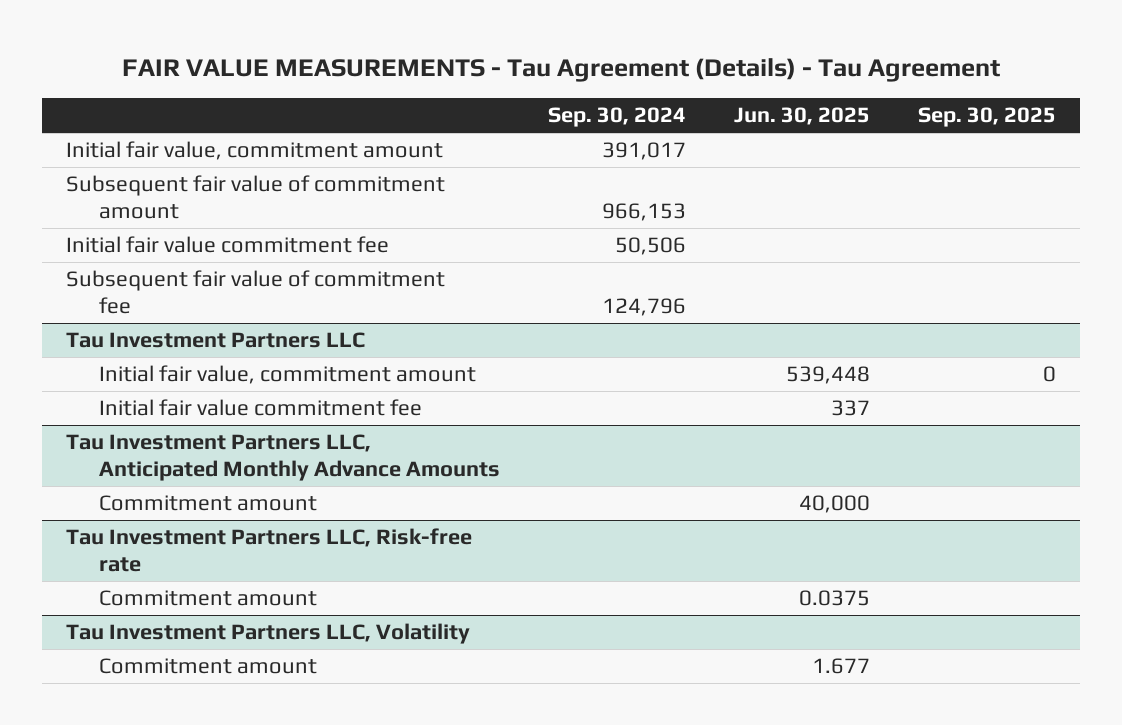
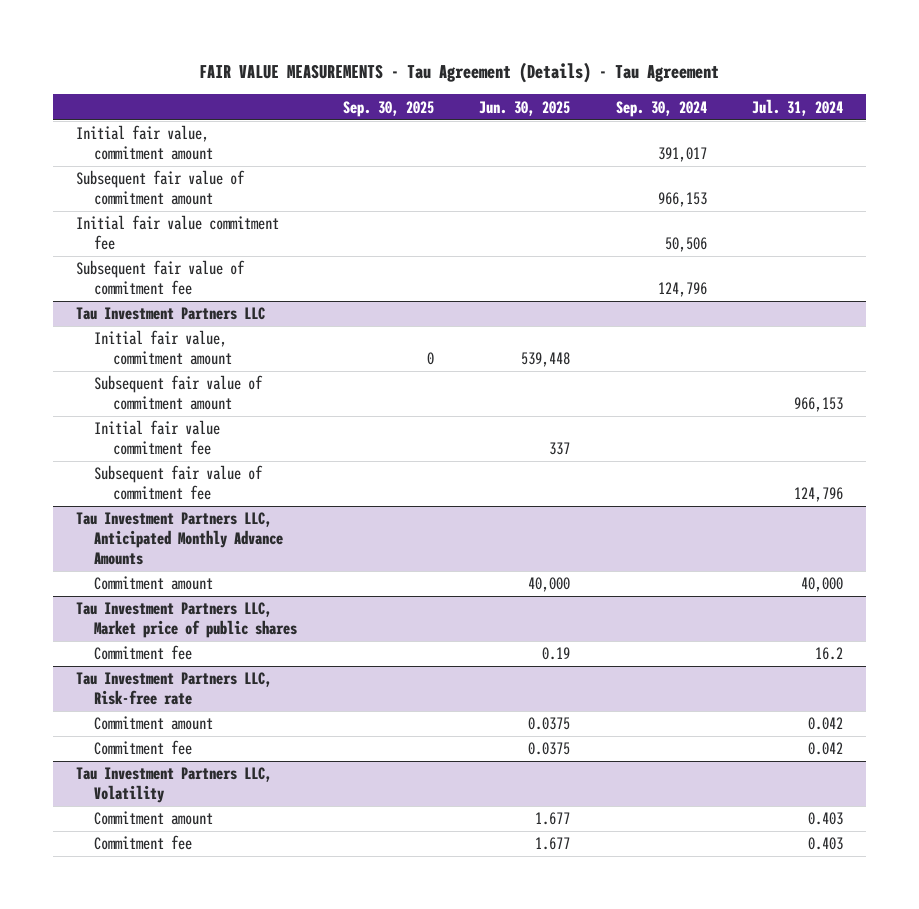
- | Sep. 30, 2024 | Jun. 30, 2025 | Sep. 30, 2025
+ | Sep. 30, 2025 | Jun. 30, 2025 | Sep. 30, 2024 | Jul. 31, 2024
@ Tau Investment Partners LLC
+ Subsequent fair value of commitment amount | | | | 966,153
+ Subsequent fair value of commitment fee | | | | 124,796
+ Tau Investment Partners LLC, Market price of public shares
+ Commitment fee | | 0.19 | | 16.2
@ Tau Investment Partners LLC, Risk-free rate
+ Commitment fee | | 0.0375 | | 0.042
@ Tau Investment Partners LLC, Volatility
+ Commitment fee | | 1.677 | | 0.403

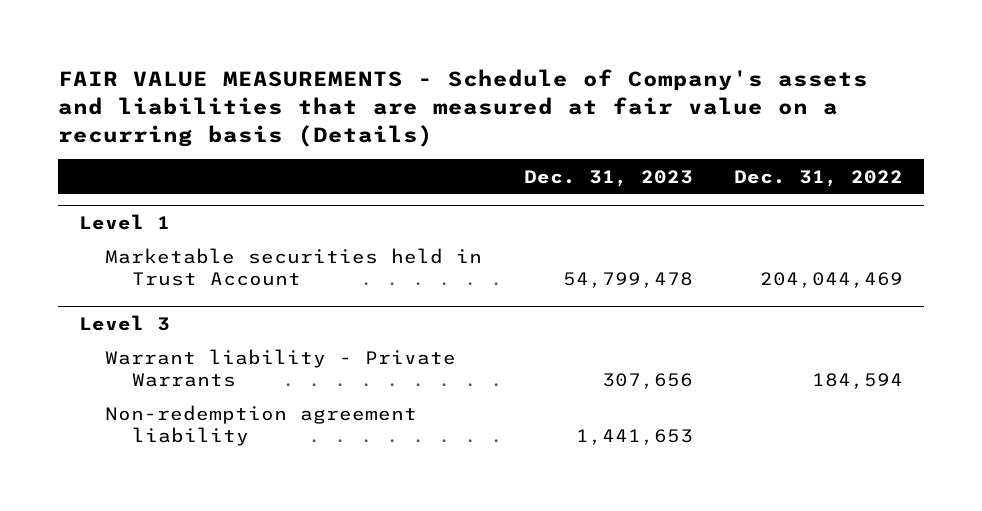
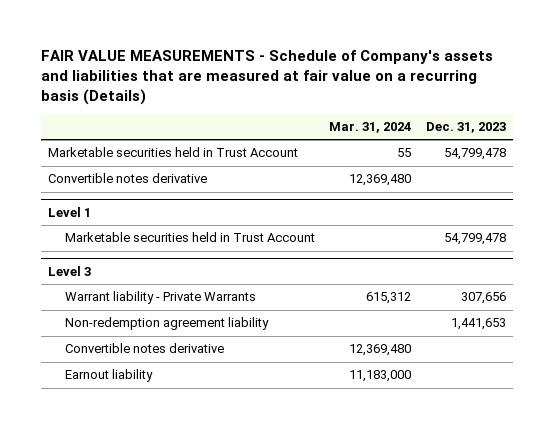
- | Dec. 31, 2023 | Dec. 31, 2022
+ | Mar. 31, 2024 | Dec. 31, 2023
+ Marketable securities held in Trust Account | 55 | 54,799,478
+ Convertible notes derivative | 12,369,480 |
@ Level 3
+ Convertible notes derivative | 12,369,480 |
+ Earnout liability | 11,183,000 |

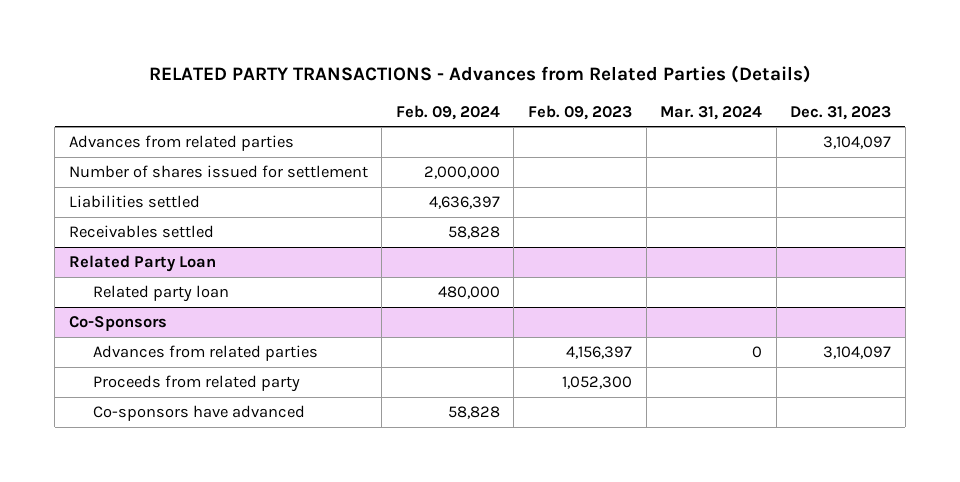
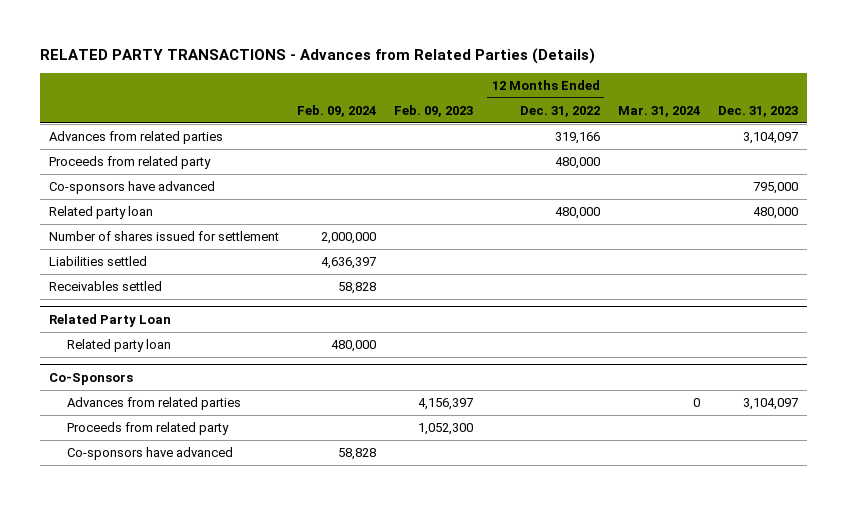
- | Feb. 09, 2024 | Feb. 09, 2023 | Mar. 31, 2024 | Dec. 31, 2023
+ | Feb. 09, 2024 | Feb. 09, 2023 | 12 Months Ended Dec. 31, 2022 | Mar. 31, 2024 | Dec. 31, 2023
+ Proceeds from related party | | | 480,000 | |
+ Co-sponsors have advanced | | | | | 795,000
+ Related party loan | | | 480,000 | | 480,000

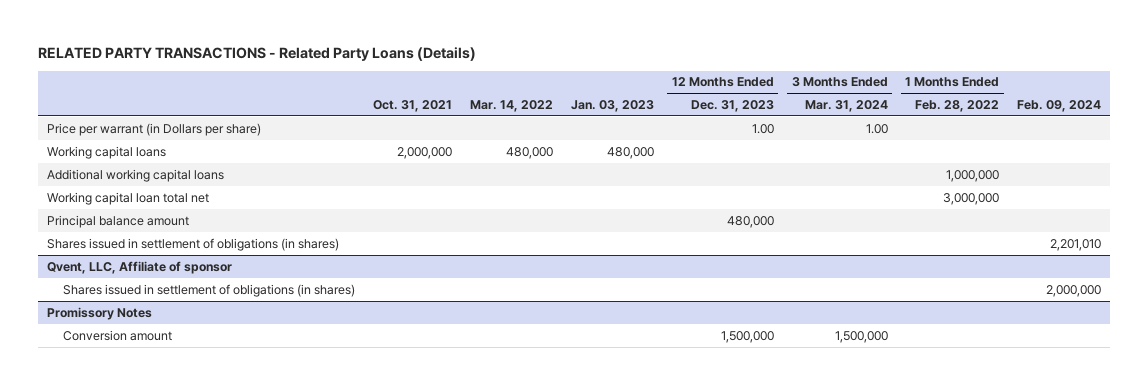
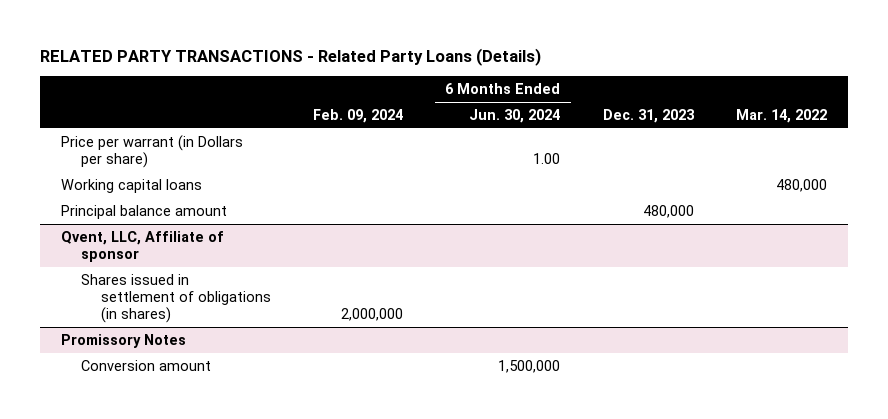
- | Oct. 31, 2021 | Mar. 14, 2022 | Jan. 03, 2023 | 12 Months Ended Dec. 31, 2023 | 3 Months Ended Mar. 31, 2024 | 1 Months Ended Feb. 28, 2022 | Feb. 09, 2024
+ | Feb. 09, 2024 | 6 Months Ended Jun. 30, 2024 | Dec. 31, 2023 | Mar. 14, 2022
- Additional working capital loans | | | | | | 1,000,000 |
- Working capital loan total net | | | | | | 3,000,000 |
- Shares issued in settlement of obligations (in shares) | | | | | | | 2,201,010

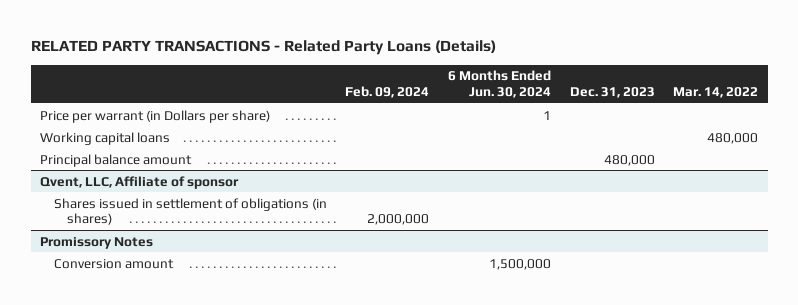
- Price per warrant (in Dollars per share) | | 1.00 | |
+ Price per warrant (in Dollars per share) | | 1 | |

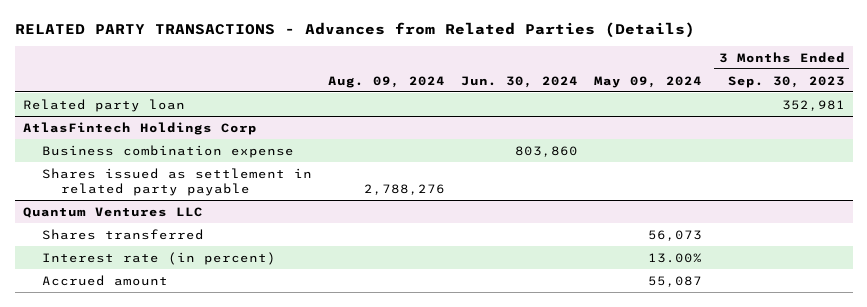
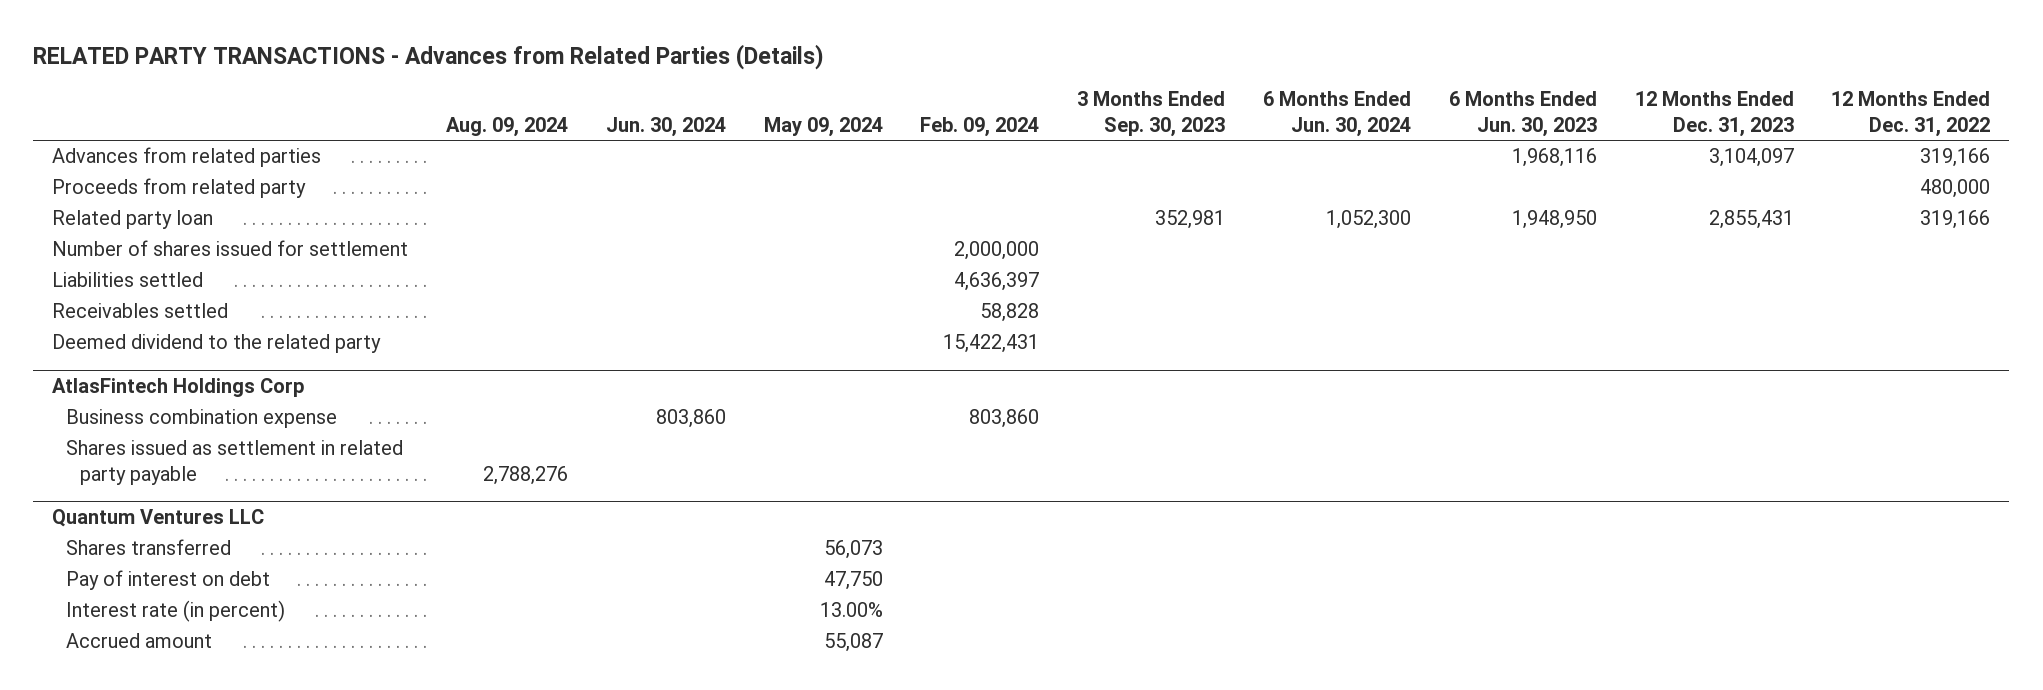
- | Aug. 09, 2024 | Jun. 30, 2024 | May 09, 2024 | 3 Months Ended Sep. 30, 2023
+ | Aug. 09, 2024 | Jun. 30, 2024 | May 09, 2024 | Feb. 09, 2024 | 3 Months Ended Sep. 30, 2023 | 6 Months Ended Jun. 30, 2024 | 6 Months Ended Jun. 30, 2023 | 12 Months Ended Dec. 31, 2023 | 12 Months Ended Dec. 31, 2022
+ Advances from related parties | | | | | | | 1,968,116 | 3,104,097 | 319,166
+ Proceeds from related party | | | | | | | | | 480,000
+ Number of shares issued for settlement | | | | 2,000,000 | | | | |
+ Liabilities settled | | | | 4,636,397 | | | | |
+ Receivables settled | | | | 58,828 | | | | |
+ Deemed dividend to the related party | | | | 15,422,431 | | | | |
@ Quantum Ventures LLC
+ Pay of interest on debt | | | 47,750 | | | | | |

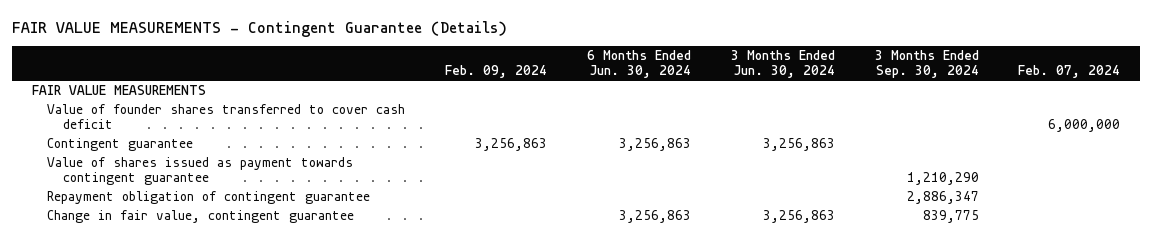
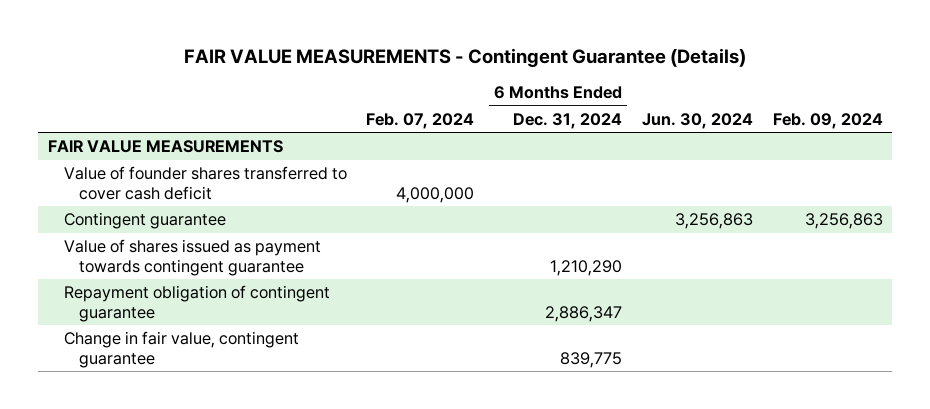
- | Feb. 09, 2024 | 6 Months Ended Jun. 30, 2024 | 3 Months Ended Jun. 30, 2024 | 3 Months Ended Sep. 30, 2024 | Feb. 07, 2024
+ | Feb. 07, 2024 | 6 Months Ended Dec. 31, 2024 | Jun. 30, 2024 | Feb. 09, 2024
- Value of founder shares transferred to cover cash deficit | | | | | 6,000,000
+ Value of founder shares transferred to cover cash deficit | 4,000,000 | | |

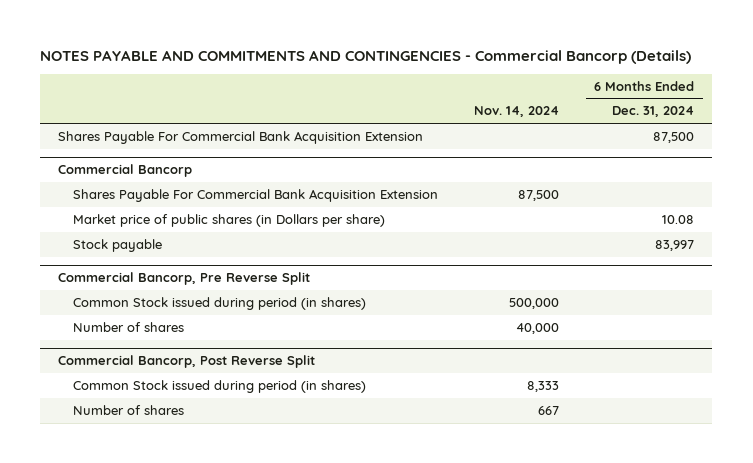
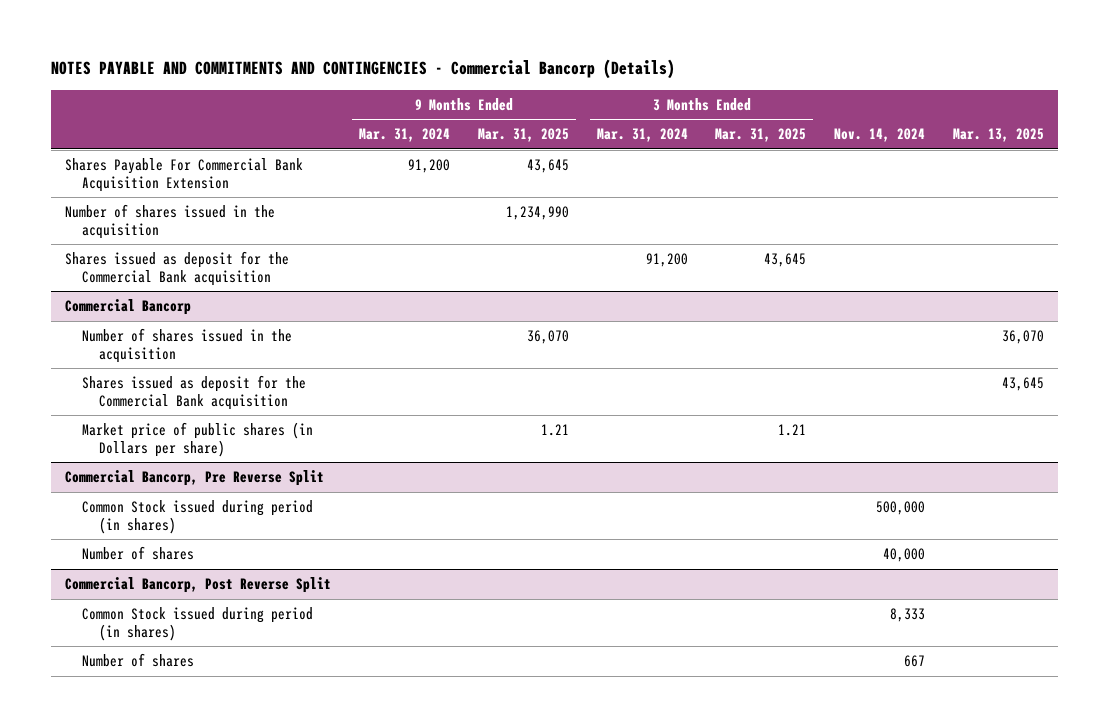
- | Nov. 14, 2024 | 6 Months Ended Dec. 31, 2024
+ | 9 Months Ended Mar. 31, 2024 | 9 Months Ended Mar. 31, 2025 | 3 Months Ended Mar. 31, 2024 | 3 Months Ended Mar. 31, 2025 | Nov. 14, 2024 | Mar. 13, 2025
+ Number of shares issued in the acquisition | | 1,234,990 | | | |
+ Shares issued as deposit for the Commercial Bank acquisition | | | 91,200 | 43,645 | |
@ Commercial Bancorp
- Shares Payable For Commercial Bank Acquisition Extension | 87,500 |
+ Number of shares issued in the acquisition | | 36,070 | | | | 36,070
+ Shares issued as deposit for the Commercial Bank acquisition | | | | | | 43,645
- Stock payable | | 83,997

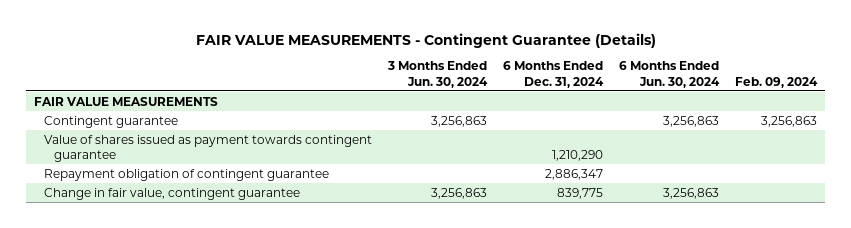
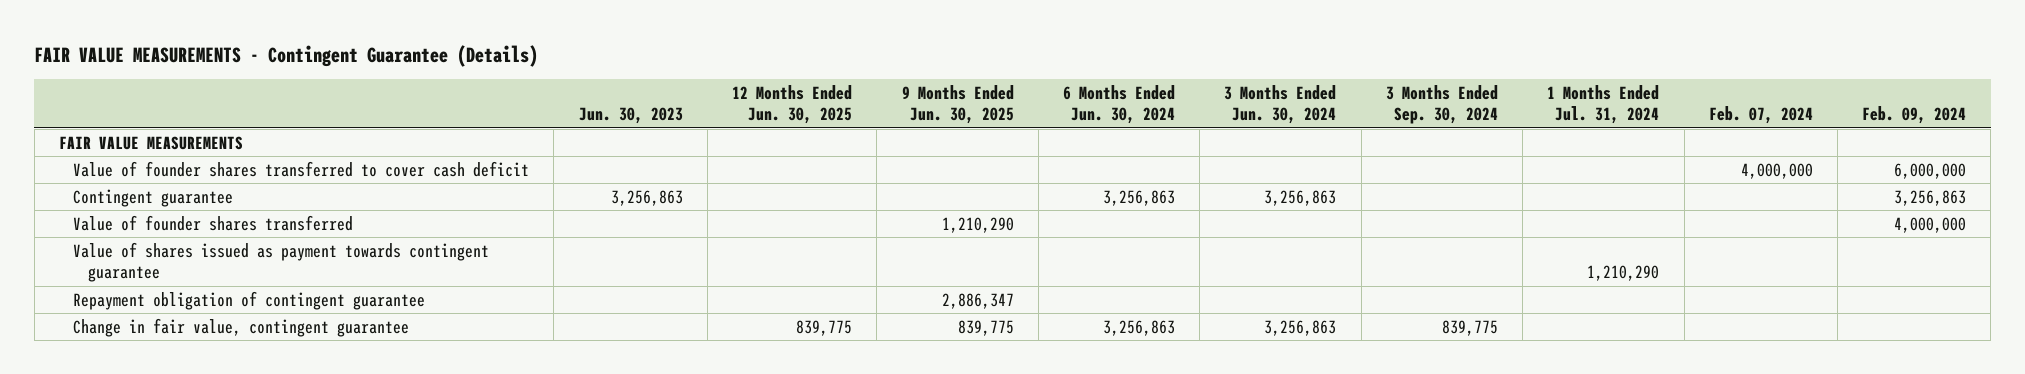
- | 3 Months Ended Jun. 30, 2024 | 6 Months Ended Dec. 31, 2024 | 6 Months Ended Jun. 30, 2024 | Feb. 09, 2024
+ | Jun. 30, 2023 | 12 Months Ended Jun. 30, 2025 | 9 Months Ended Jun. 30, 2025 | 6 Months Ended Jun. 30, 2024 | 3 Months Ended Jun. 30, 2024 | 3 Months Ended Sep. 30, 2024 | 1 Months Ended Jul. 31, 2024 | Feb. 07, 2024 | Feb. 09, 2024
+ Value of founder shares transferred to cover cash deficit | | | | | | | | 4,000,000 | 6,000,000
+ Value of founder shares transferred | | | 1,210,290 | | | | | | 4,000,000

